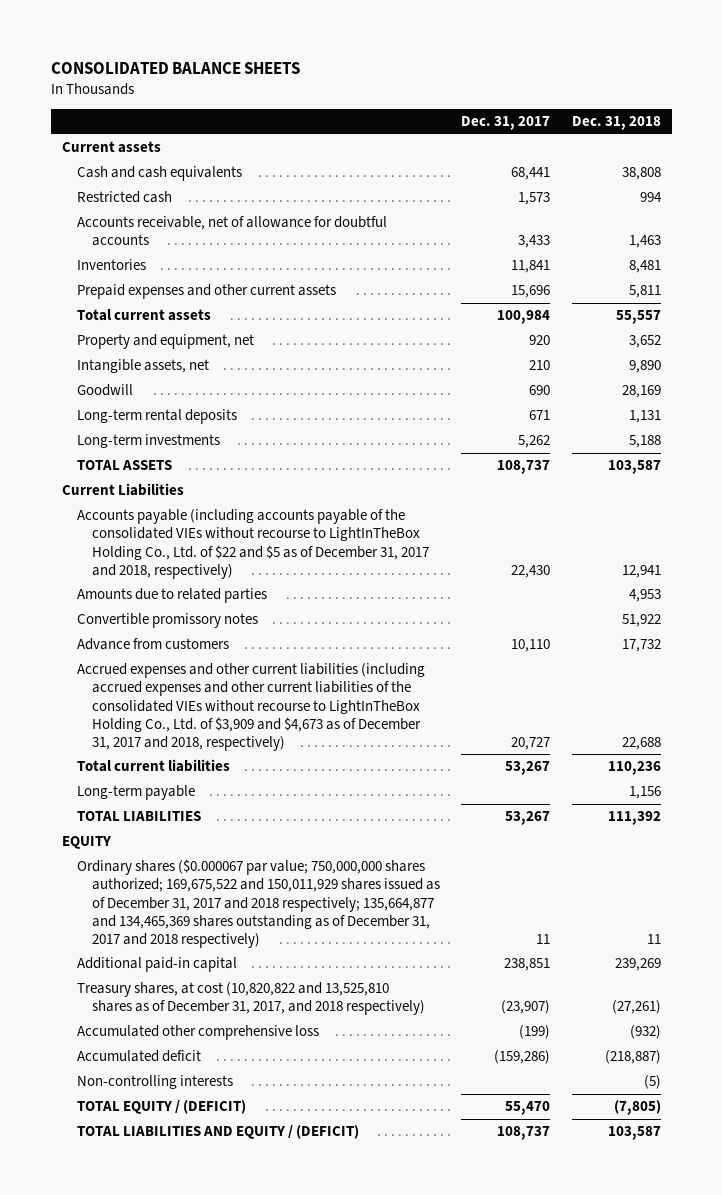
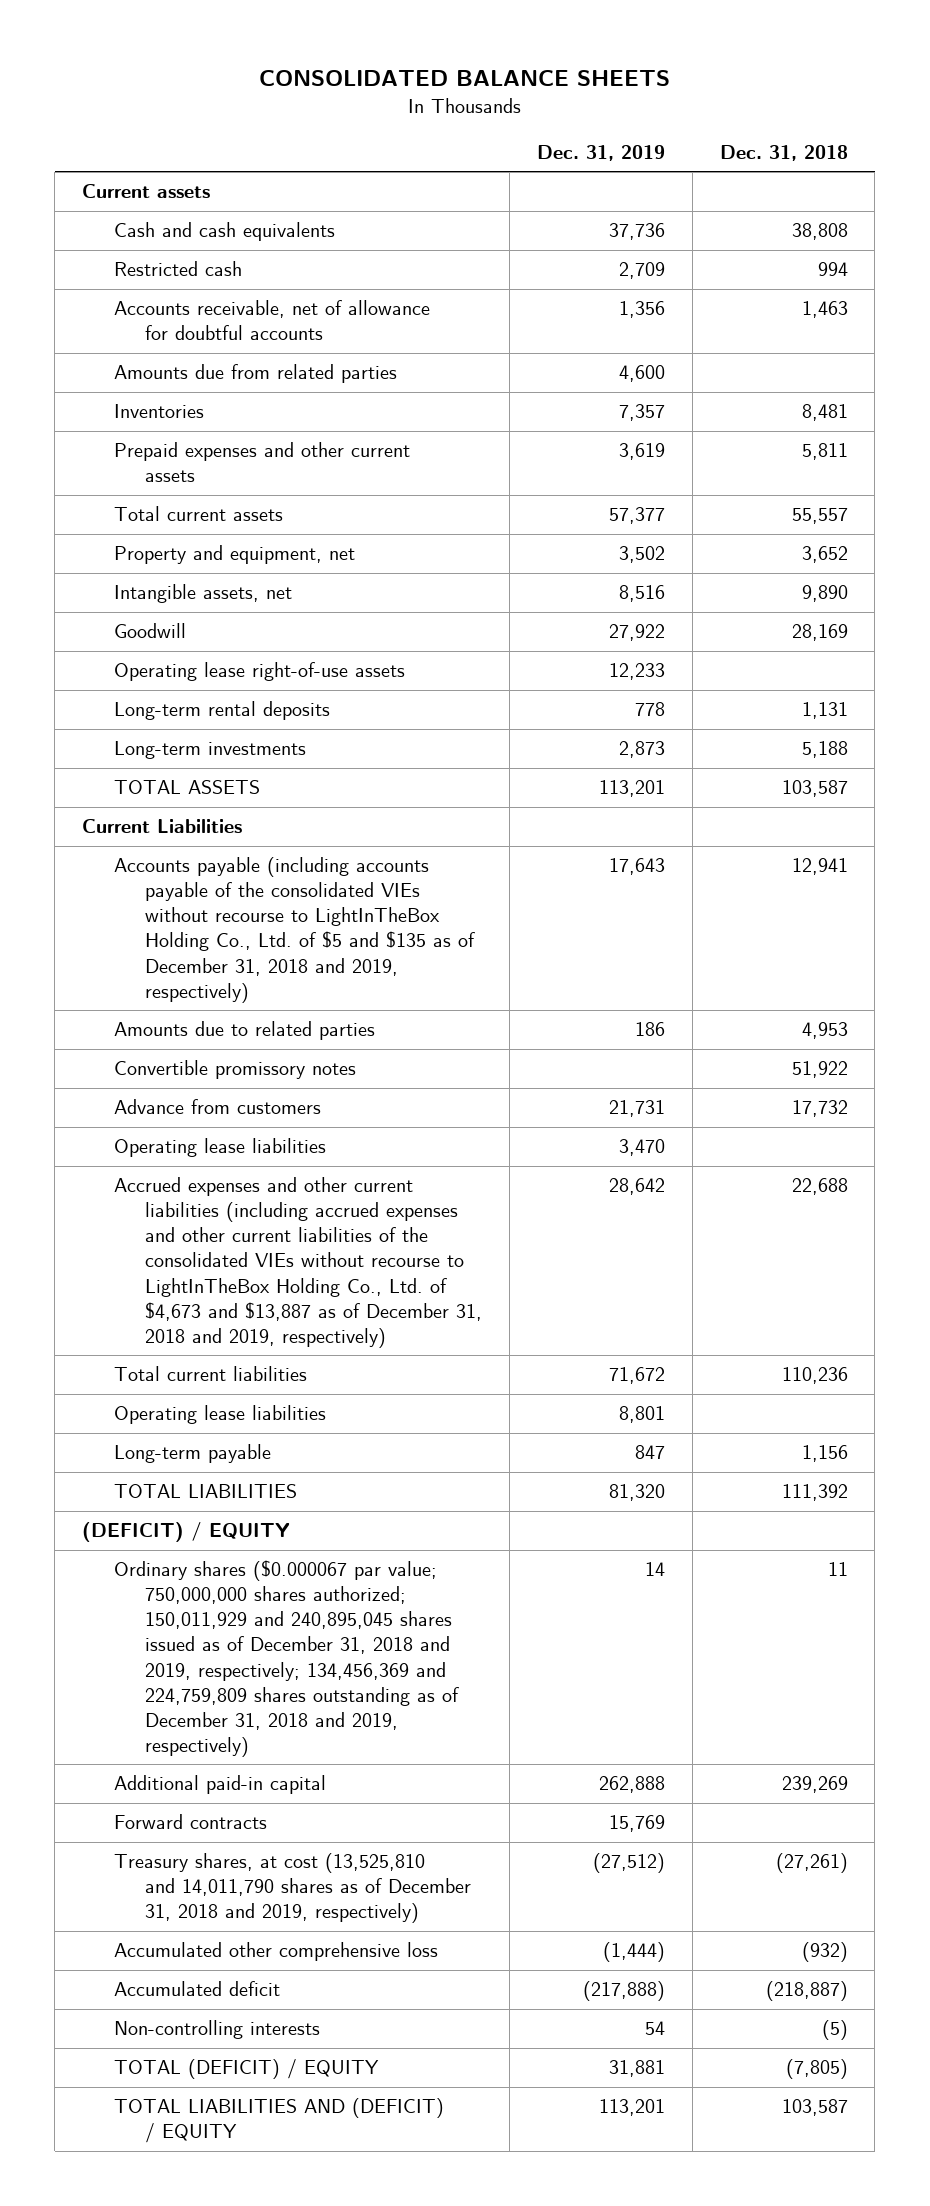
- | Dec. 31, 2017 | Dec. 31, 2018
+ | Dec. 31, 2019 | Dec. 31, 2018
+ Amounts due from related parties | 4,600 |
+ Operating lease right-of-use assets | 12,233 |
- Accounts payable (including accounts payable of the consolidated VIEs without recourse to LightInTheBox Holding Co., Ltd. of $22 and $5 as of December 31, 2017 and 2018, respectively) | 22,430 | 12,941
+ Accounts payable (including accounts payable of the consolidated VIEs without recourse to LightInTheBox Holding Co., Ltd. of $5 and $135 as of December 31, 2018 and 2019, respectively) | 17,643 | 12,941
- Accrued expenses and other current liabilities (including accrued expenses and other current liabilities of the consolidated VIEs without recourse to LightInTheBox Holding Co., Ltd. of $3,909 and $4,673 as of December 31, 2017 and 2018, respectively) | 20,727 | 22,688
+ Operating lease liabilities | 3,470 |
+ Accrued expenses and other current liabilities (including accrued expenses and other current liabilities of the consolidated VIEs without recourse to LightInTheBox Holding Co., Ltd. of $4,673 and $13,887 as of December 31, 2018 and 2019, respectively) | 28,642 | 22,688
+ Operating lease liabilities | 8,801 |
- EQUITY
- Ordinary shares ($0.000067 par value; 750,000,000 shares authorized; 169,675,522 and 150,011,929 shares issued as of December 31, 2017 and 2018 respectively; 135,664,877 and 134,465,369 shares outstanding as of December 31, 2017 and 2018 respectively) | 11 | 11
+ (DEFICIT) / EQUITY
+ Ordinary shares ($0.000067 par value; 750,000,000 shares authorized; 150,011,929 and 240,895,045 shares issued as of December 31, 2018 and 2019, respectively; 134,456,369 and 224,759,809 shares outstanding as of December 31, 2018 and 2019, respectively) | 14 | 11
- Treasury shares, at cost (10,820,822 and 13,525,810 shares as of December 31, 2017, and 2018 respectively) | (23,907) | (27,261)
+ Forward contracts | 15,769 |
+ Treasury shares, at cost (13,525,810 and 14,011,790 shares as of December 31, 2018 and 2019, respectively) | (27,512) | (27,261)
- TOTAL EQUITY / (DEFICIT) | 55,470 | (7,805)
- TOTAL LIABILITIES AND EQUITY / (DEFICIT) | 108,737 | 103,587
+ TOTAL (DEFICIT) / EQUITY | 31,881 | (7,805)
+ TOTAL LIABILITIES AND (DEFICIT) / EQUITY | 113,201 | 103,587

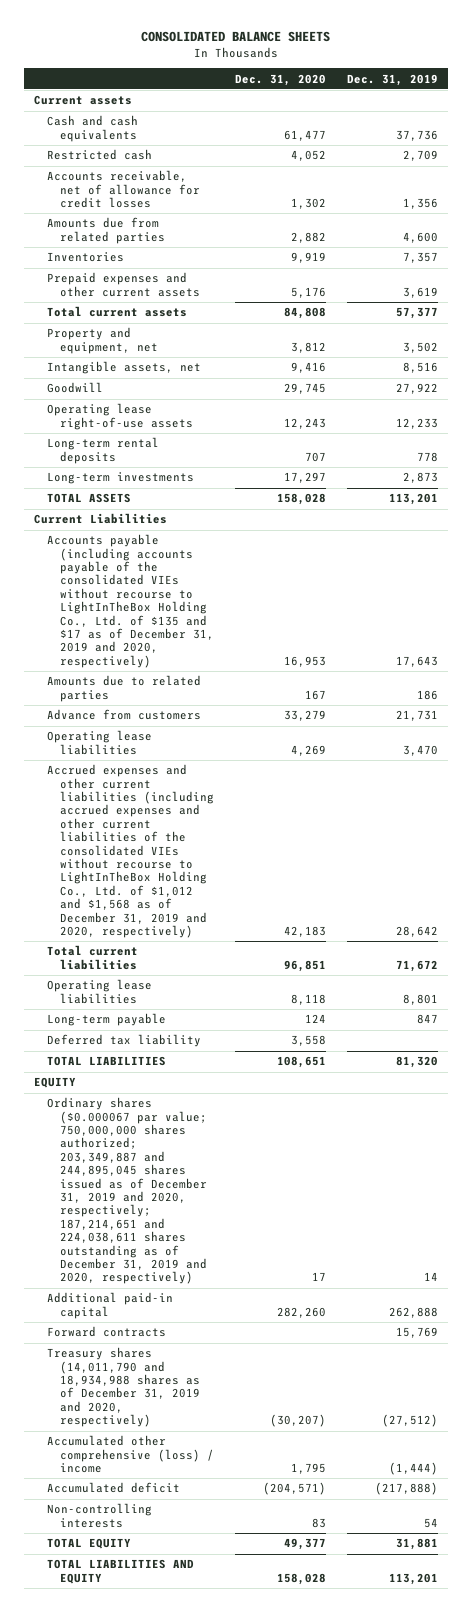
- | Dec. 31, 2019 | Dec. 31, 2018
+ | Dec. 31, 2020 | Dec. 31, 2019
- Accounts receivable, net of allowance for doubtful accounts | 1,356 | 1,463
+ Accounts receivable, net of allowance for credit losses | 1,302 | 1,356
- Accounts payable (including accounts payable of the consolidated VIEs without recourse to LightInTheBox Holding Co., Ltd. of $5 and $135 as of December 31, 2018 and 2019, respectively) | 17,643 | 12,941
+ Accounts payable (including accounts payable of the consolidated VIEs without recourse to LightInTheBox Holding Co., Ltd. of $135 and $17 as of December 31, 2019 and 2020, respectively) | 16,953 | 17,643
- Convertible promissory notes | | 51,922
- Accrued expenses and other current liabilities (including accrued expenses and other current liabilities of the consolidated VIEs without recourse to LightInTheBox Holding Co., Ltd. of $4,673 and $13,887 as of December 31, 2018 and 2019, respectively) | 28,642 | 22,688
+ Accrued expenses and other current liabilities (including accrued expenses and other current liabilities of the consolidated VIEs without recourse to LightInTheBox Holding Co., Ltd. of $1,012 and $1,568 as of December 31, 2019 and 2020, respectively) | 42,183 | 28,642
+ Deferred tax liability | 3,558 |
- (DEFICIT) / EQUITY
- Ordinary shares ($0.000067 par value; 750,000,000 shares authorized; 150,011,929 and 240,895,045 shares issued as of December 31, 2018 and 2019, respectively; 134,456,369 and 224,759,809 shares outstanding as of December 31, 2018 and 2019, respectively) | 14 | 11
+ EQUITY
+ Ordinary shares ($0.000067 par value; 750,000,000 shares authorized; 203,349,887 and 244,895,045 shares issued as of December 31, 2019 and 2020, respectively; 187,214,651 and 224,038,611 shares outstanding as of December 31, 2019 and 2020, respectively) | 17 | 14
- Treasury shares, at cost (13,525,810 and 14,011,790 shares as of December 31, 2018 and 2019, respectively) | (27,512) | (27,261)
- Accumulated other comprehensive loss | (1,444) | (932)
+ Treasury shares (14,011,790 and 18,934,988 shares as of December 31, 2019 and 2020, respectively) | (30,207) | (27,512)
+ Accumulated other comprehensive (loss) / income | 1,795 | (1,444)
- TOTAL (DEFICIT) / EQUITY | 31,881 | (7,805)
- TOTAL LIABILITIES AND (DEFICIT) / EQUITY | 113,201 | 103,587
+ TOTAL EQUITY | 49,377 | 31,881
+ TOTAL LIABILITIES AND EQUITY | 158,028 | 113,201

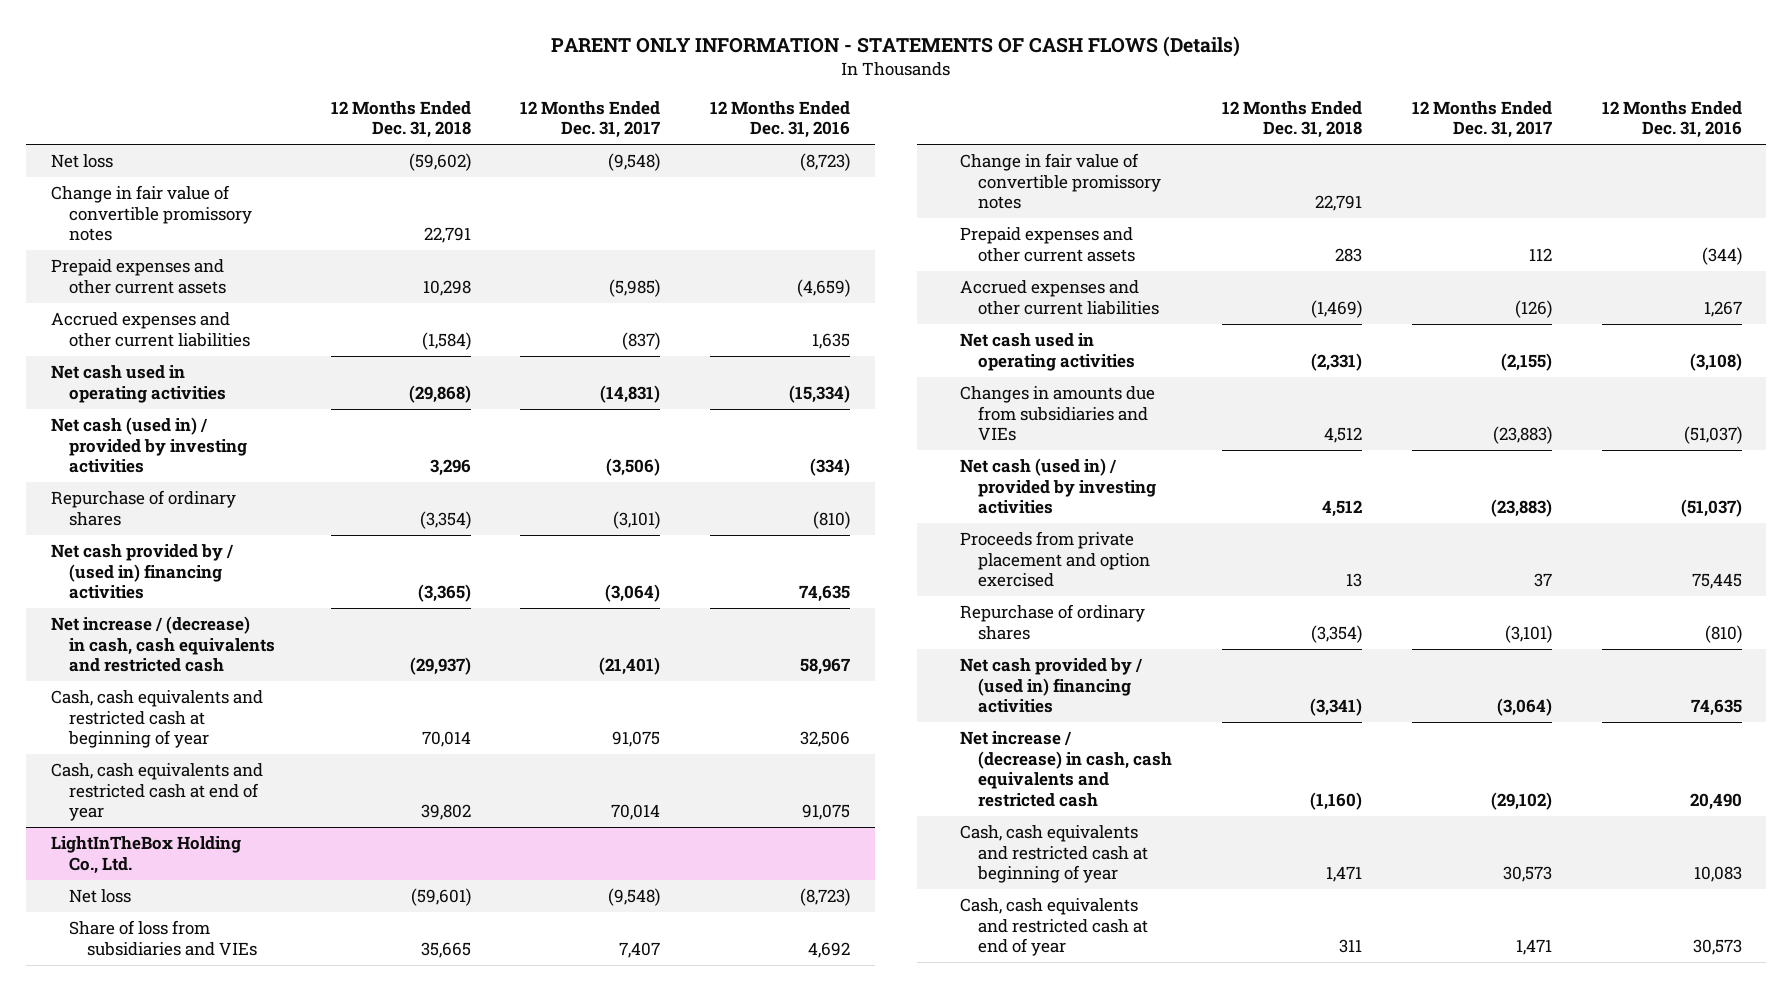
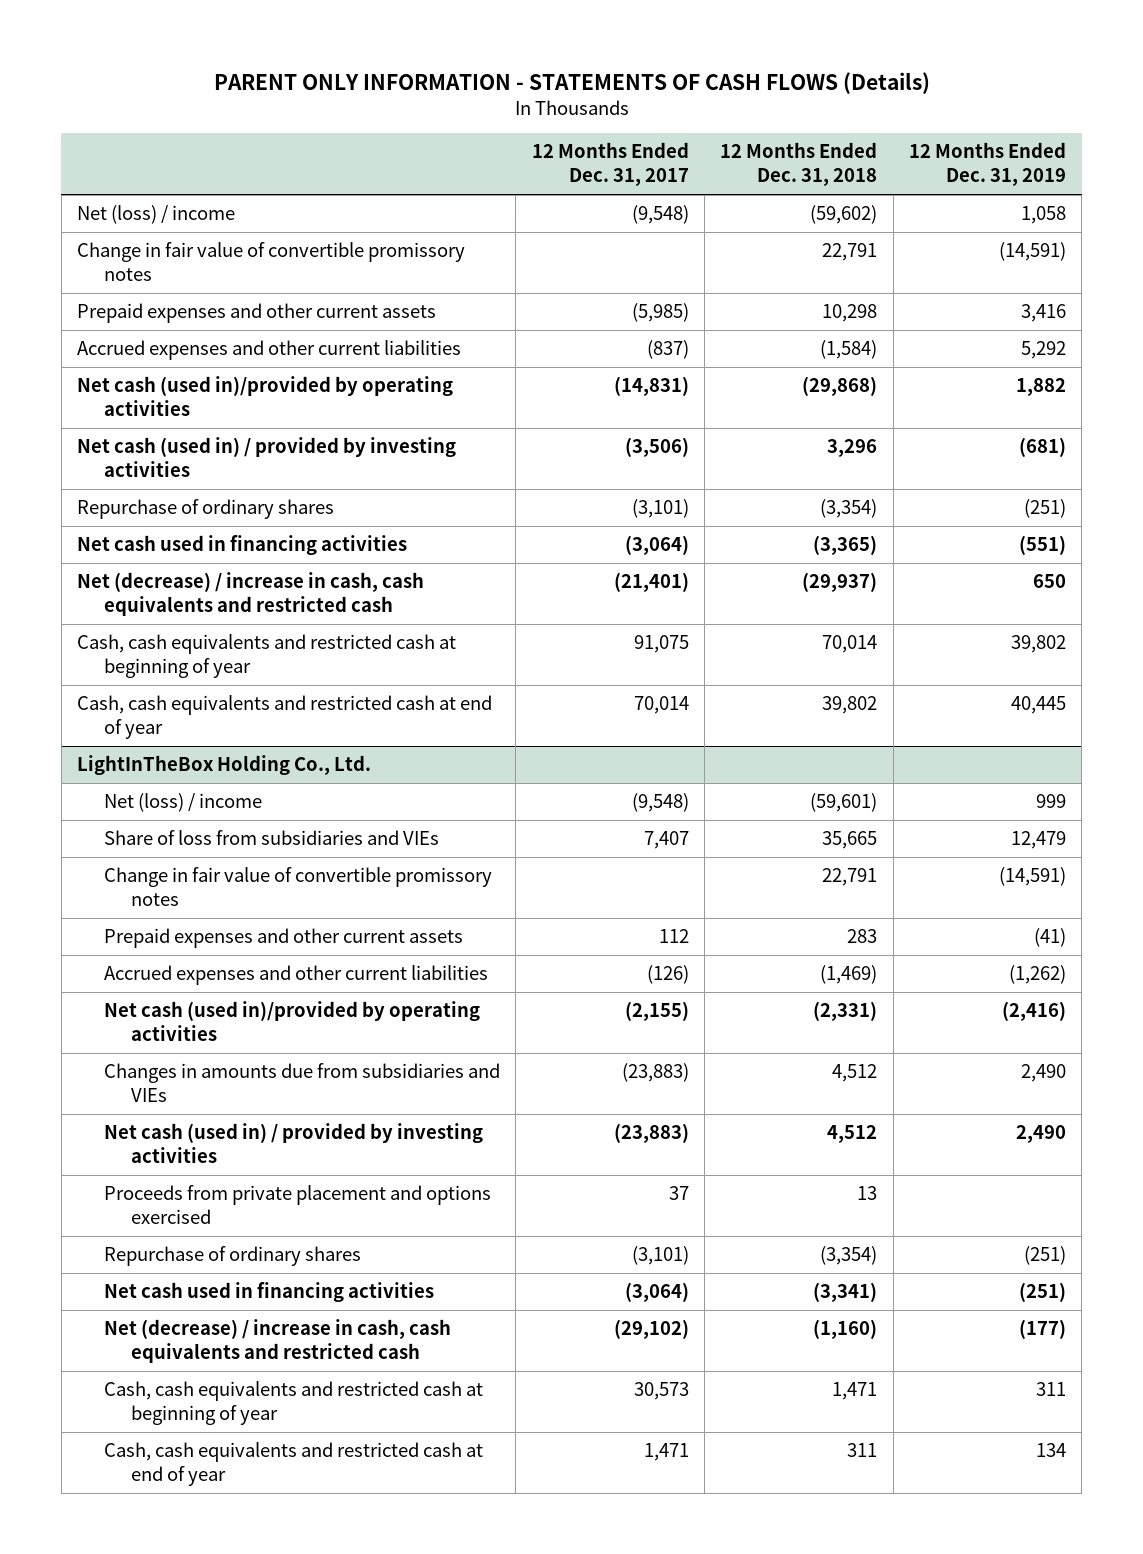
- | 12 Months Ended Dec. 31, 2018 | 12 Months Ended Dec. 31, 2017 | 12 Months Ended Dec. 31, 2016
+ | 12 Months Ended Dec. 31, 2017 | 12 Months Ended Dec. 31, 2018 | 12 Months Ended Dec. 31, 2019
- Net loss | (59,602) | (9,548) | (8,723)
+ Net (loss) / income | (9,548) | (59,602) | 1,058
- Net cash used in operating activities | (29,868) | (14,831) | (15,334)
+ Net cash (used in)/provided by operating activities | (14,831) | (29,868) | 1,882
- Net cash provided by / (used in) financing activities | (3,365) | (3,064) | 74,635
- Net increase / (decrease) in cash, cash equivalents and restricted cash | (29,937) | (21,401) | 58,967
+ Net cash used in financing activities | (3,064) | (3,365) | (551)
+ Net (decrease) / increase in cash, cash equivalents and restricted cash | (21,401) | (29,937) | 650
@ LightInTheBox Holding Co., Ltd.
- Net loss | (59,601) | (9,548) | (8,723)
+ Net (loss) / income | (9,548) | (59,601) | 999
- Net cash used in operating activities | (2,331) | (2,155) | (3,108)
+ Net cash (used in)/provided by operating activities | (2,155) | (2,331) | (2,416)
- Proceeds from private placement and option exercised | 13 | 37 | 75,445
+ Proceeds from private placement and options exercised | 37 | 13 |
- Net cash provided by / (used in) financing activities | (3,341) | (3,064) | 74,635
- Net increase / (decrease) in cash, cash equivalents and restricted cash | (1,160) | (29,102) | 20,490
+ Net cash used in financing activities | (3,064) | (3,341) | (251)
+ Net (decrease) / increase in cash, cash equivalents and restricted cash | (29,102) | (1,160) | (177)

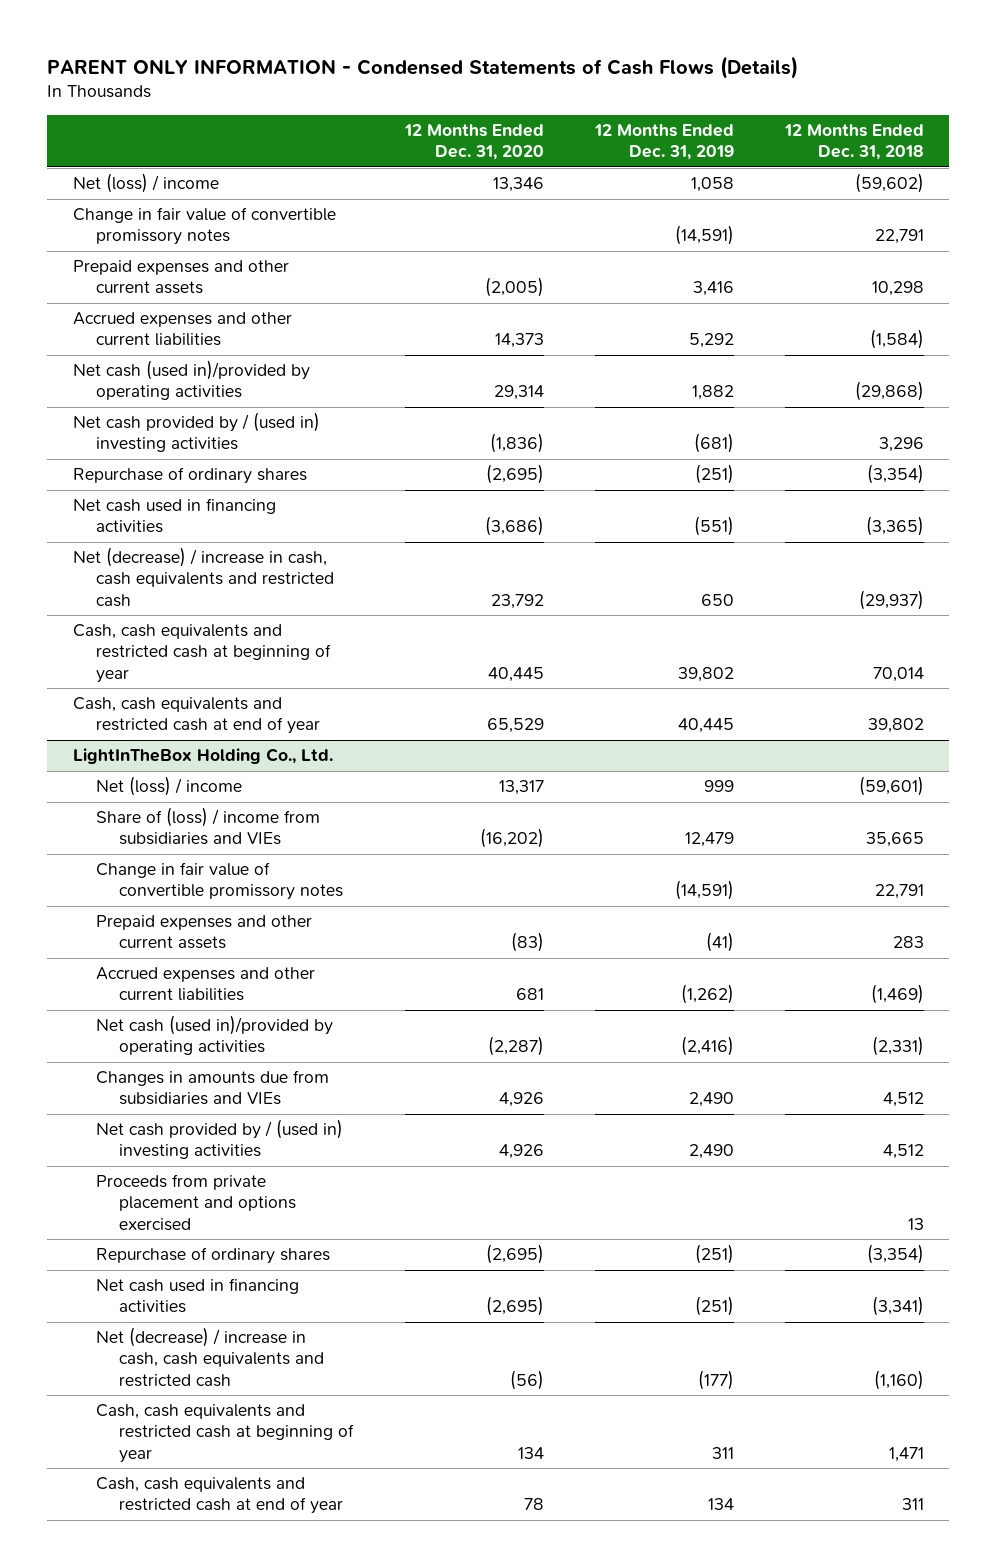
- PARENT ONLY INFORMATION - STATEMENTS OF CASH FLOWS (Details)
+ PARENT ONLY INFORMATION - Condensed Statements of Cash Flows (Details)
- | 12 Months Ended Dec. 31, 2017 | 12 Months Ended Dec. 31, 2018 | 12 Months Ended Dec. 31, 2019
+ | 12 Months Ended Dec. 31, 2020 | 12 Months Ended Dec. 31, 2019 | 12 Months Ended Dec. 31, 2018
- Net cash (used in) / provided by investing activities | (3,506) | 3,296 | (681)
+ Net cash provided by / (used in) investing activities | (1,836) | (681) | 3,296
@ LightInTheBox Holding Co., Ltd.
- Share of loss from subsidiaries and VIEs | 7,407 | 35,665 | 12,479
+ Share of (loss) / income from subsidiaries and VIEs | (16,202) | 12,479 | 35,665
- Net cash (used in) / provided by investing activities | (23,883) | 4,512 | 2,490
+ Net cash provided by / (used in) investing activities | 4,926 | 2,490 | 4,512

